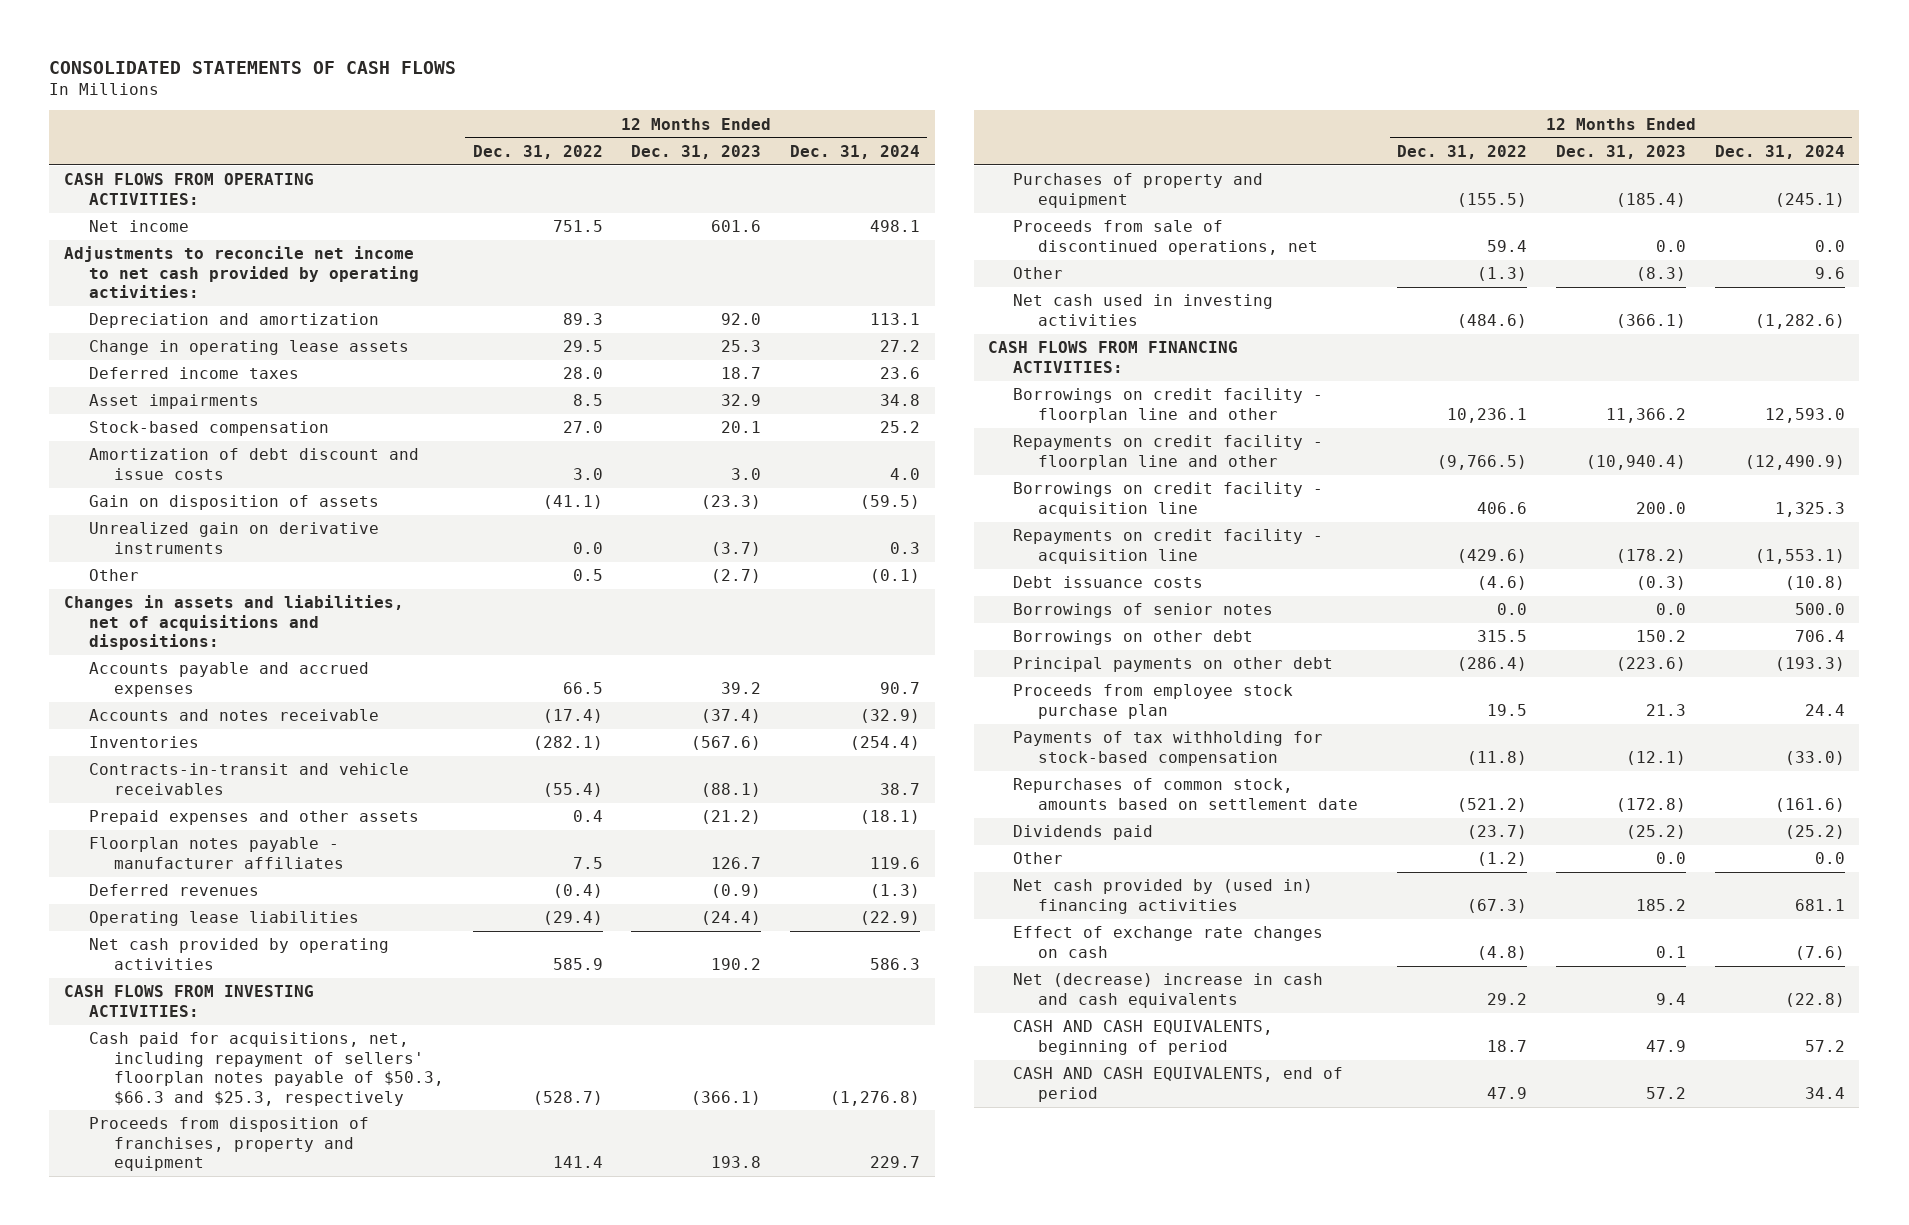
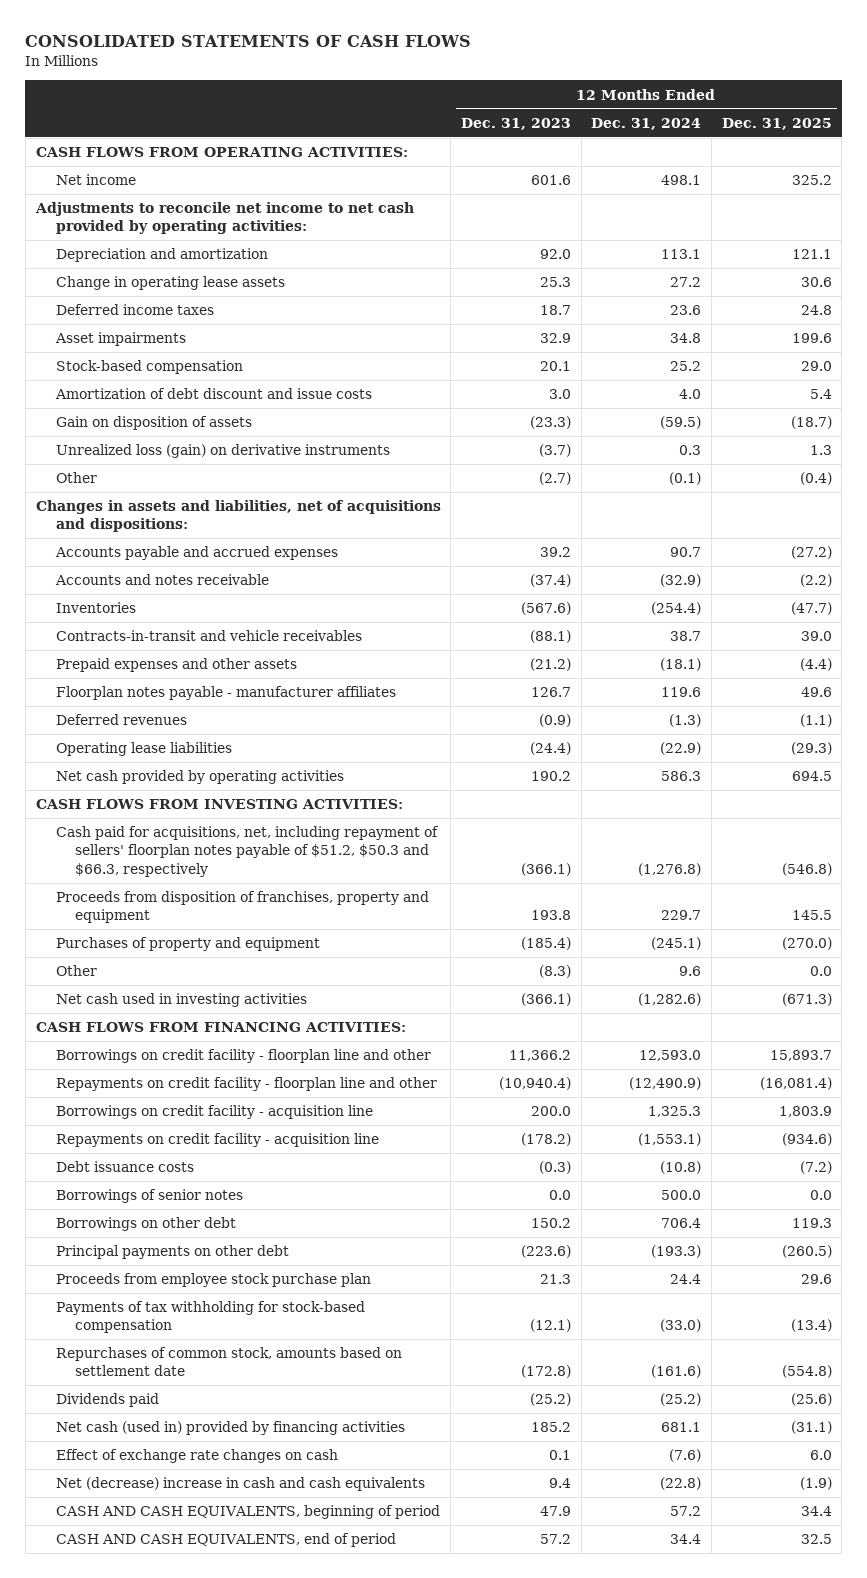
- | 12 Months Ended Dec. 31, 2022 | 12 Months Ended Dec. 31, 2023 | 12 Months Ended Dec. 31, 2024
+ | 12 Months Ended Dec. 31, 2023 | 12 Months Ended Dec. 31, 2024 | 12 Months Ended Dec. 31, 2025
- Unrealized gain on derivative instruments | 0.0 | (3.7) | 0.3
+ Unrealized loss (gain) on derivative instruments | (3.7) | 0.3 | 1.3
- Cash paid for acquisitions, net, including repayment of sellers' floorplan notes payable of $50.3, $66.3 and $25.3, respectively | (528.7) | (366.1) | (1,276.8)
+ Cash paid for acquisitions, net, including repayment of sellers' floorplan notes payable of $51.2, $50.3 and $66.3, respectively | (366.1) | (1,276.8) | (546.8)
- Proceeds from sale of discontinued operations, net | 59.4 | 0.0 | 0.0
- Other | (1.2) | 0.0 | 0.0
- Net cash provided by (used in) financing activities | (67.3) | 185.2 | 681.1
+ Net cash (used in) provided by financing activities | 185.2 | 681.1 | (31.1)

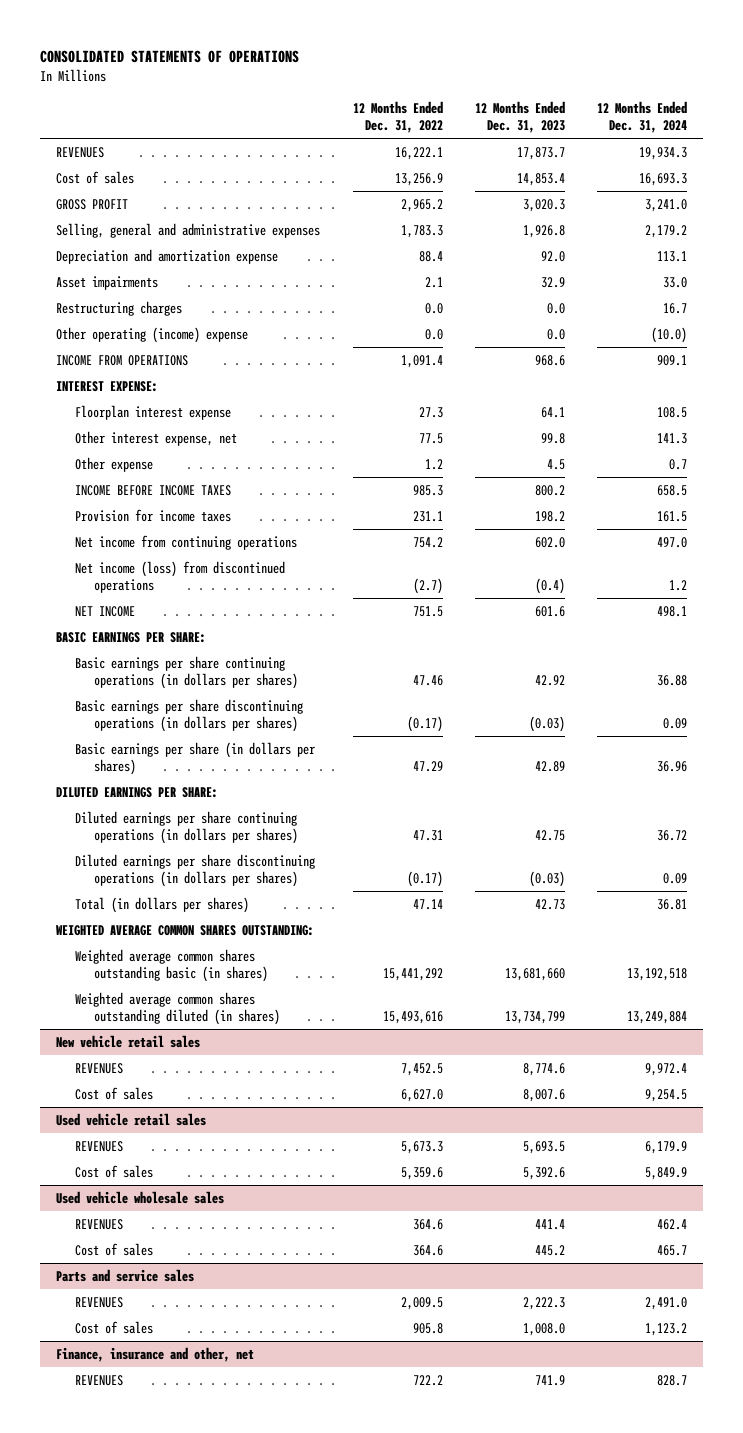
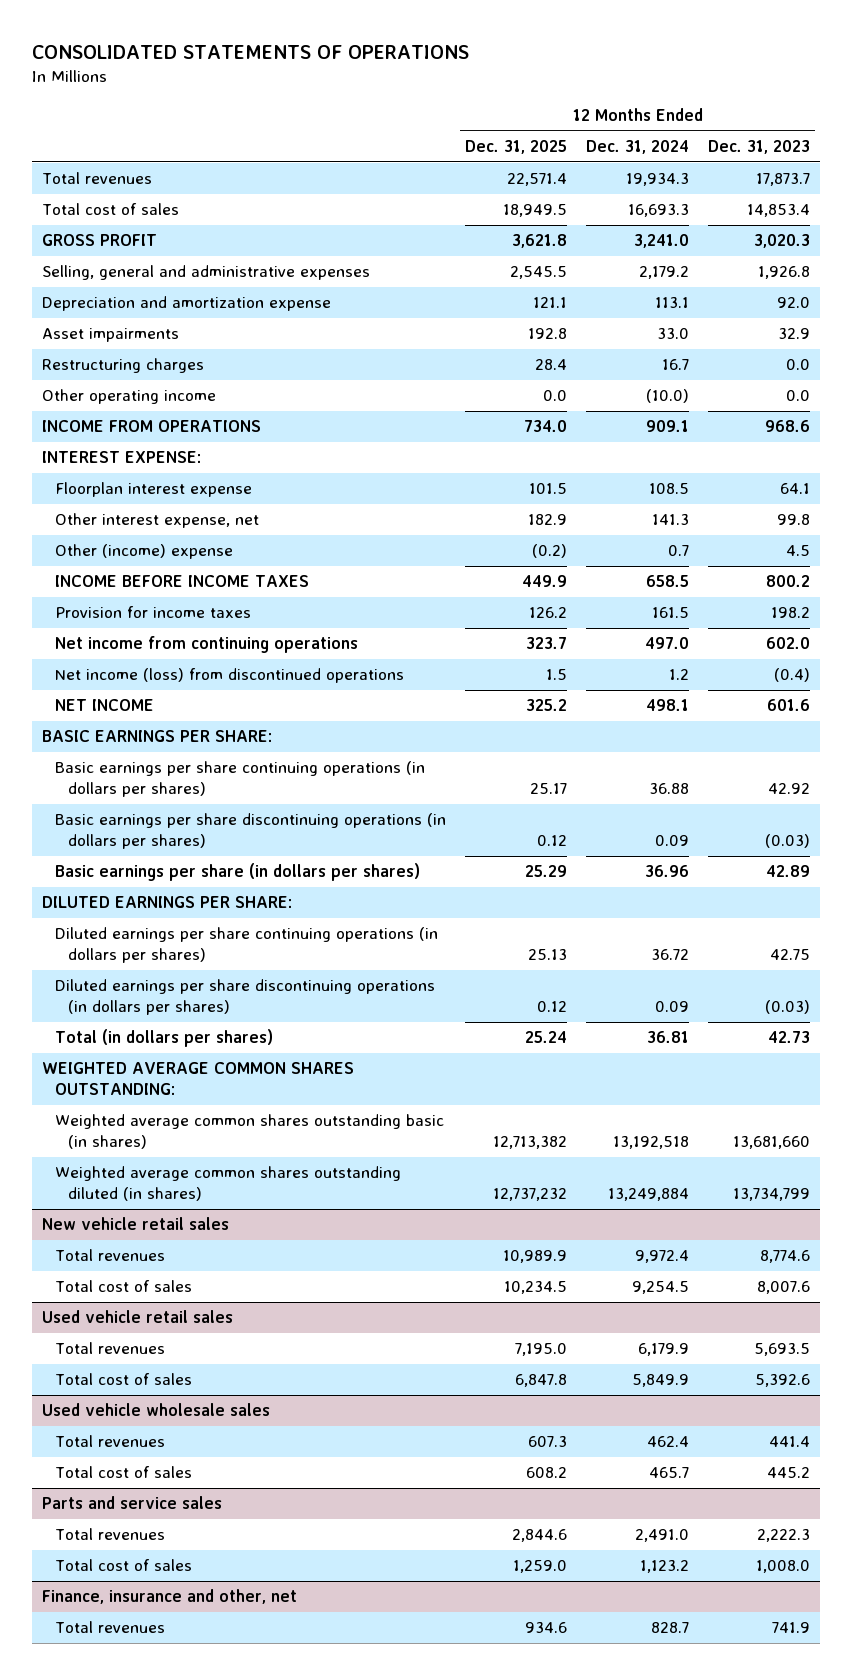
- | 12 Months Ended Dec. 31, 2022 | 12 Months Ended Dec. 31, 2023 | 12 Months Ended Dec. 31, 2024
+ | 12 Months Ended Dec. 31, 2025 | 12 Months Ended Dec. 31, 2024 | 12 Months Ended Dec. 31, 2023
- REVENUES | 16,222.1 | 17,873.7 | 19,934.3
- Cost of sales | 13,256.9 | 14,853.4 | 16,693.3
+ Total revenues | 22,571.4 | 19,934.3 | 17,873.7
+ Total cost of sales | 18,949.5 | 16,693.3 | 14,853.4
- Other operating (income) expense | 0.0 | 0.0 | (10.0)
+ Other operating income | 0.0 | (10.0) | 0.0
- Other expense | 1.2 | 4.5 | 0.7
+ Other (income) expense | (0.2) | 0.7 | 4.5
@ New vehicle retail sales
- REVENUES | 7,452.5 | 8,774.6 | 9,972.4
- Cost of sales | 6,627.0 | 8,007.6 | 9,254.5
+ Total revenues | 10,989.9 | 9,972.4 | 8,774.6
+ Total cost of sales | 10,234.5 | 9,254.5 | 8,007.6
@ Used vehicle retail sales
- REVENUES | 5,673.3 | 5,693.5 | 6,179.9
- Cost of sales | 5,359.6 | 5,392.6 | 5,849.9
+ Total revenues | 7,195.0 | 6,179.9 | 5,693.5
+ Total cost of sales | 6,847.8 | 5,849.9 | 5,392.6
@ Used vehicle wholesale sales
- REVENUES | 364.6 | 441.4 | 462.4
- Cost of sales | 364.6 | 445.2 | 465.7
+ Total revenues | 607.3 | 462.4 | 441.4
+ Total cost of sales | 608.2 | 465.7 | 445.2
@ Parts and service sales
- REVENUES | 2,009.5 | 2,222.3 | 2,491.0
- Cost of sales | 905.8 | 1,008.0 | 1,123.2
+ Total revenues | 2,844.6 | 2,491.0 | 2,222.3
+ Total cost of sales | 1,259.0 | 1,123.2 | 1,008.0
@ Finance, insurance and other, net
- REVENUES | 722.2 | 741.9 | 828.7
+ Total revenues | 934.6 | 828.7 | 741.9

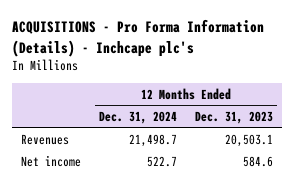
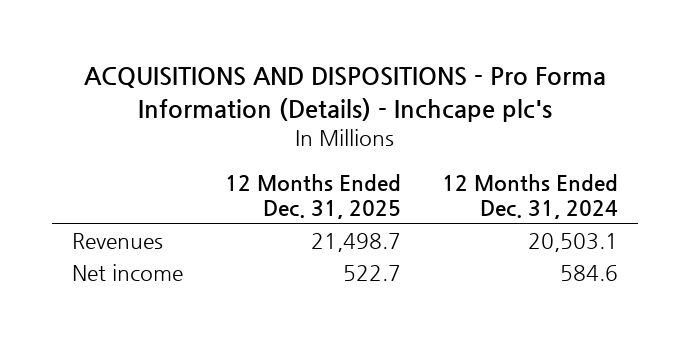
- ACQUISITIONS - Pro Forma Information (Details) - Inchcape plc's
+ ACQUISITIONS AND DISPOSITIONS - Pro Forma Information (Details) - Inchcape plc's
- | 12 Months Ended Dec. 31, 2024 | 12 Months Ended Dec. 31, 2023
+ | 12 Months Ended Dec. 31, 2025 | 12 Months Ended Dec. 31, 2024
- Revenues | 21,498.7 | 20,503.1
- Net income | 522.7 | 584.6
+ Revenues | 21,498.7 | 20,503.1
+ Net income | 522.7 | 584.6

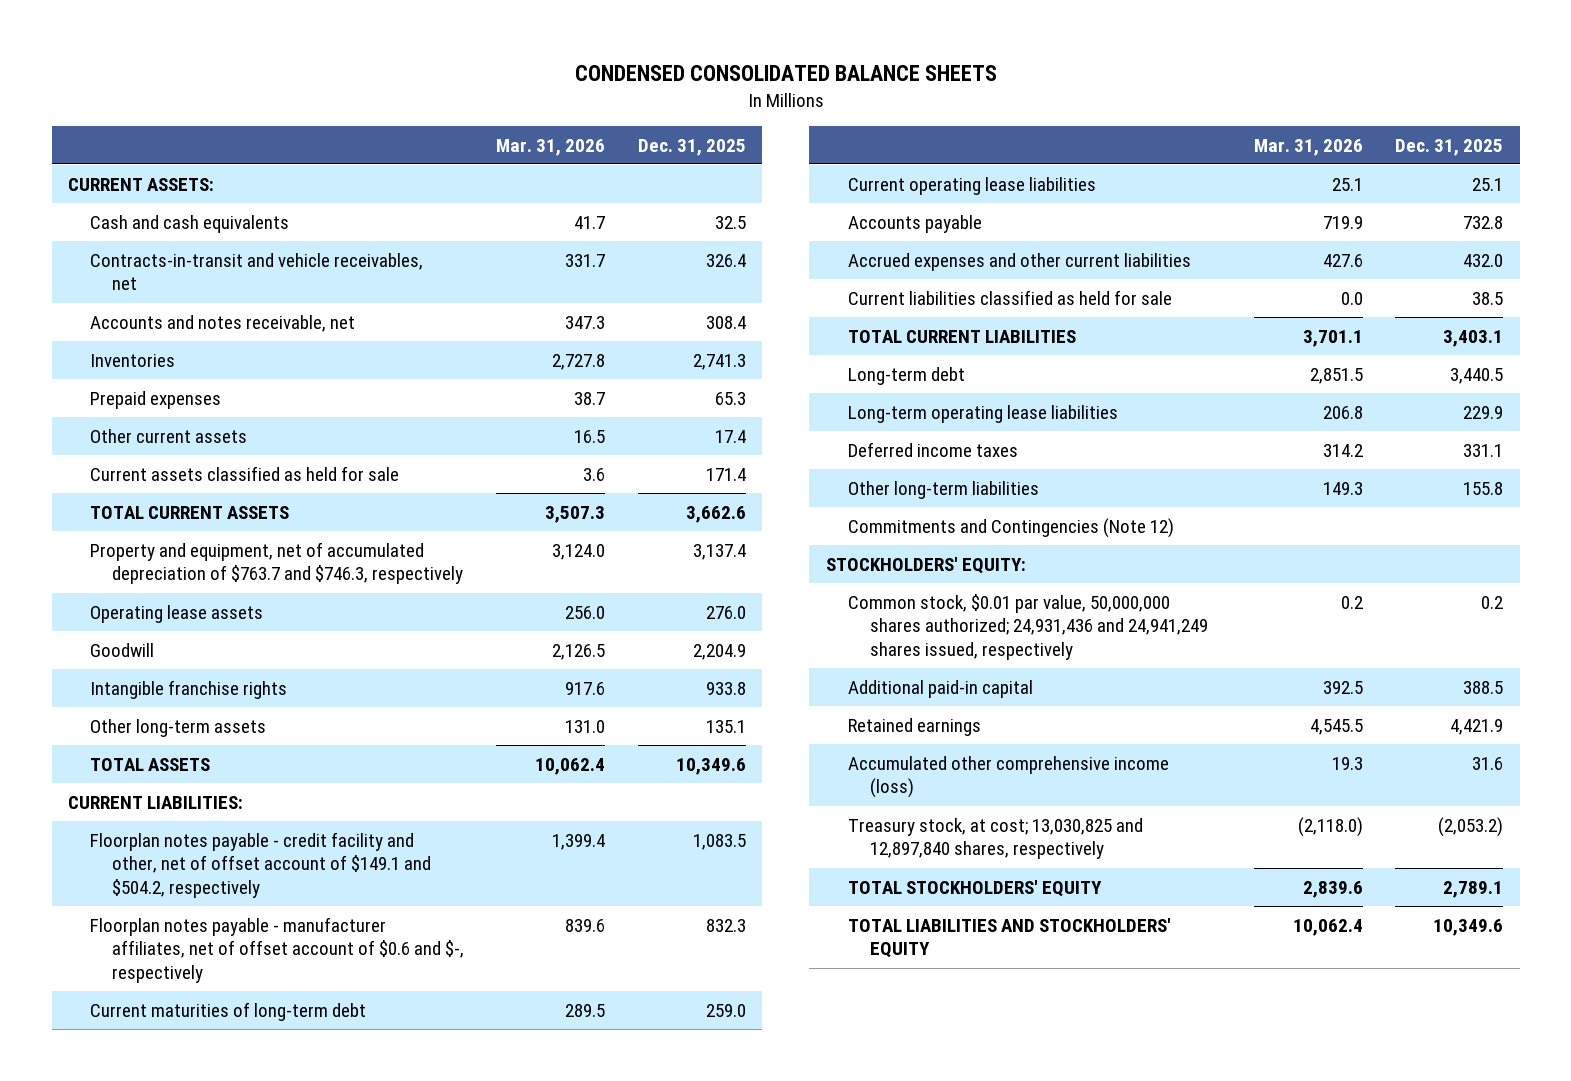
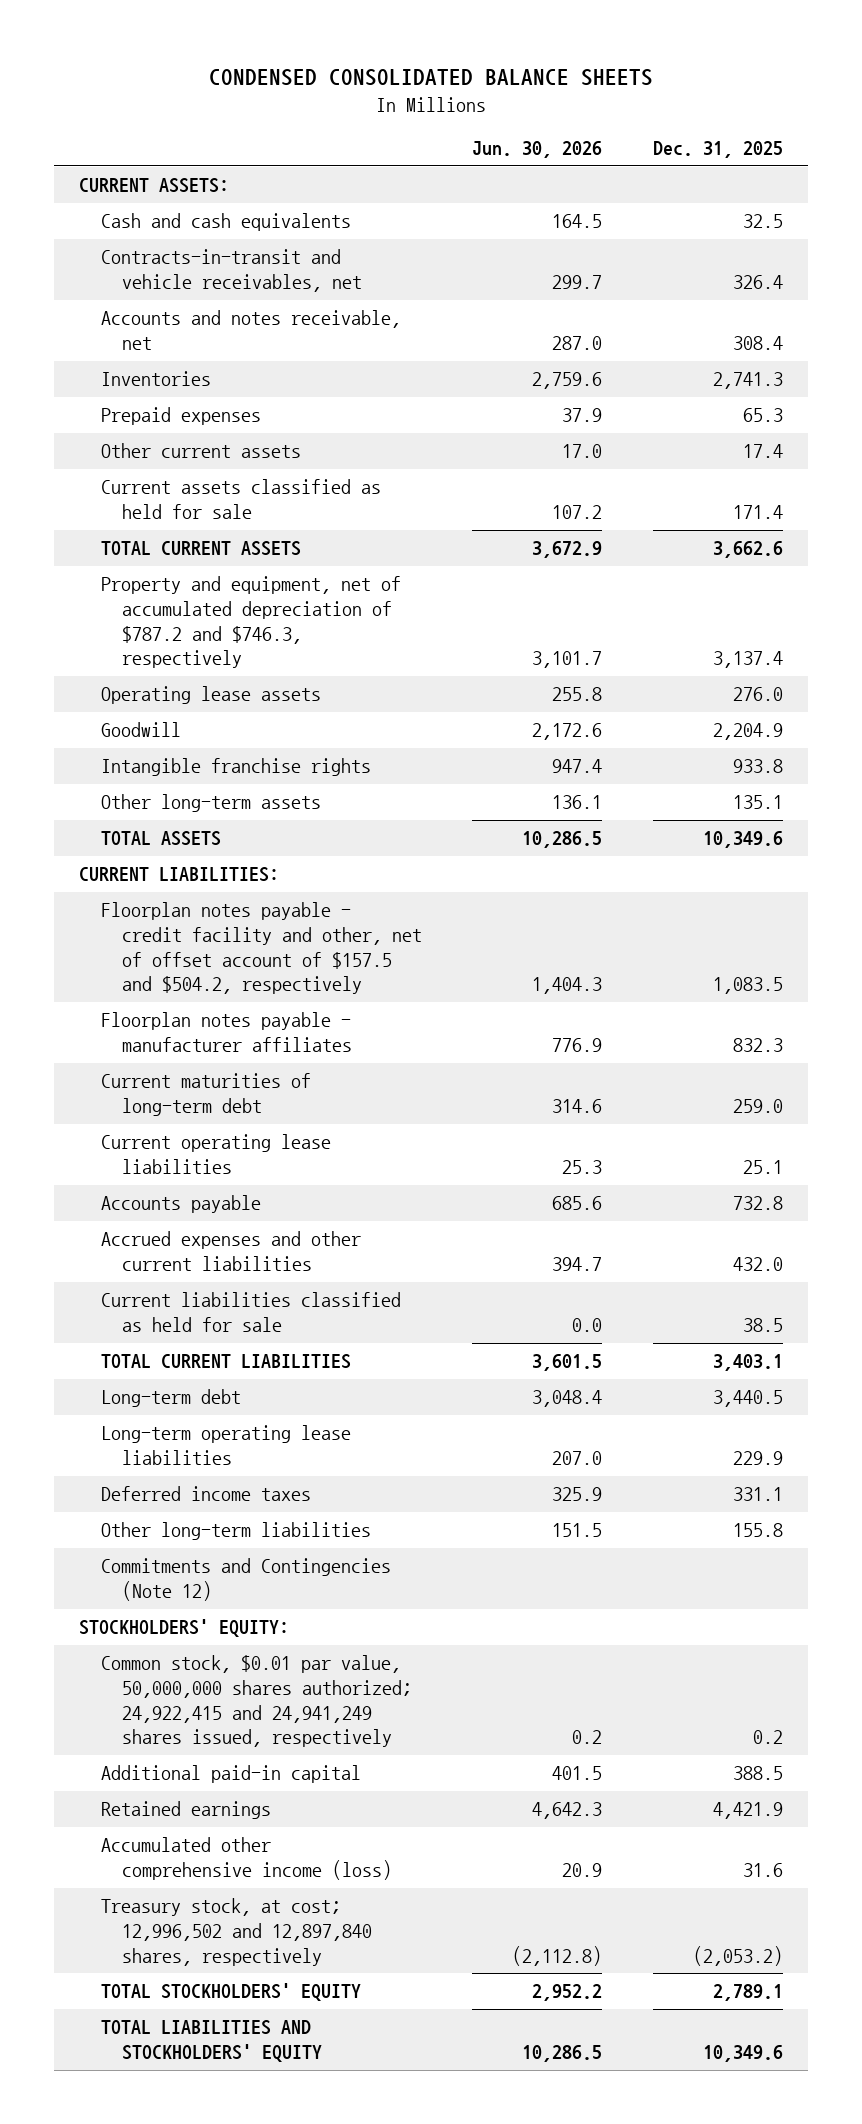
- | Mar. 31, 2026 | Dec. 31, 2025
+ | Jun. 30, 2026 | Dec. 31, 2025
- Property and equipment, net of accumulated depreciation of $763.7 and $746.3, respectively | 3,124.0 | 3,137.4
+ Property and equipment, net of accumulated depreciation of $787.2 and $746.3, respectively | 3,101.7 | 3,137.4
- Floorplan notes payable - credit facility and other, net of offset account of $149.1 and $504.2, respectively | 1,399.4 | 1,083.5
- Floorplan notes payable - manufacturer affiliates, net of offset account of $0.6 and $-, respectively | 839.6 | 832.3
+ Floorplan notes payable - credit facility and other, net of offset account of $157.5 and $504.2, respectively | 1,404.3 | 1,083.5
+ Floorplan notes payable - manufacturer affiliates | 776.9 | 832.3
- Common stock, $0.01 par value, 50,000,000 shares authorized; 24,931,436 and 24,941,249 shares issued, respectively | 0.2 | 0.2
+ Common stock, $0.01 par value, 50,000,000 shares authorized; 24,922,415 and 24,941,249 shares issued, respectively | 0.2 | 0.2
- Treasury stock, at cost; 13,030,825 and 12,897,840 shares, respectively | (2,118.0) | (2,053.2)
+ Treasury stock, at cost; 12,996,502 and 12,897,840 shares, respectively | (2,112.8) | (2,053.2)

